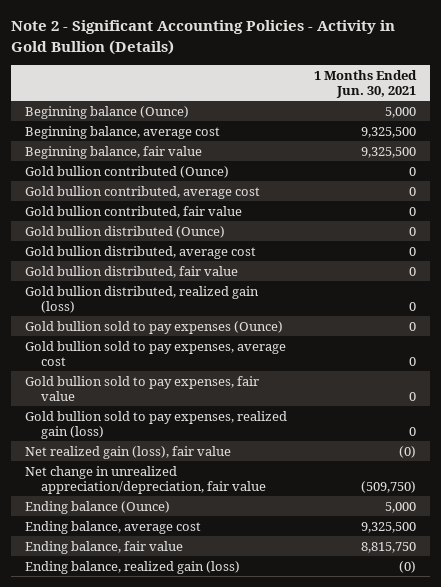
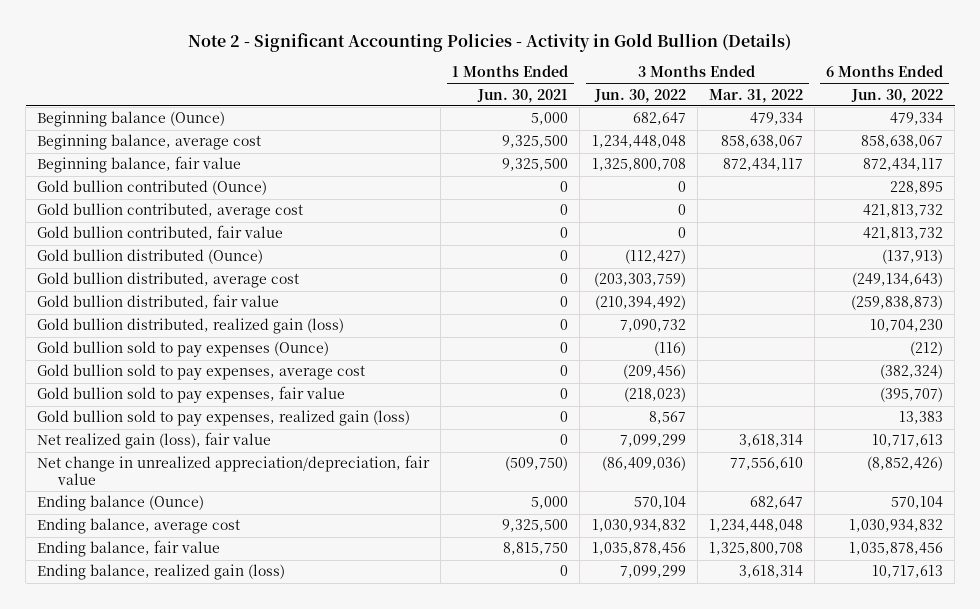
- | 1 Months Ended Jun. 30, 2021
+ | 1 Months Ended Jun. 30, 2021 | 3 Months Ended Jun. 30, 2022 | 3 Months Ended Mar. 31, 2022 | 6 Months Ended Jun. 30, 2022
- Net realized gain (loss), fair value | (0)
+ Net realized gain (loss), fair value | 0 | 7,099,299 | 3,618,314 | 10,717,613
- Ending balance, realized gain (loss) | (0)
+ Ending balance, realized gain (loss) | 0 | 7,099,299 | 3,618,314 | 10,717,613

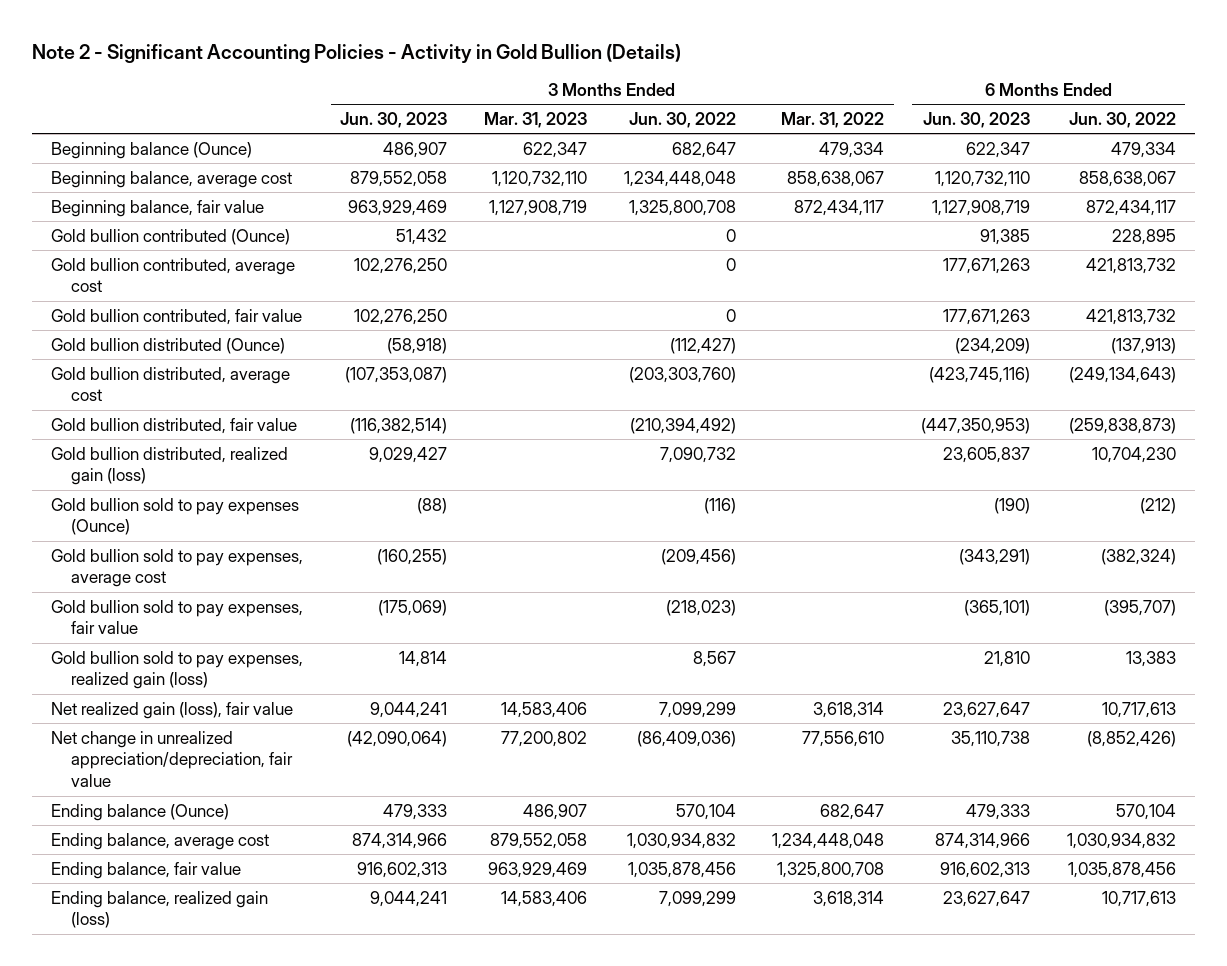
- | 1 Months Ended Jun. 30, 2021 | 3 Months Ended Jun. 30, 2022 | 3 Months Ended Mar. 31, 2022 | 6 Months Ended Jun. 30, 2022
+ | 3 Months Ended Jun. 30, 2023 | 3 Months Ended Mar. 31, 2023 | 3 Months Ended Jun. 30, 2022 | 3 Months Ended Mar. 31, 2022 | 6 Months Ended Jun. 30, 2023 | 6 Months Ended Jun. 30, 2022
- Gold bullion distributed, average cost | 0 | (203,303,759) | | (249,134,643)
+ Gold bullion distributed, average cost | (107,353,087) | | (203,303,760) | | (423,745,116) | (249,134,643)

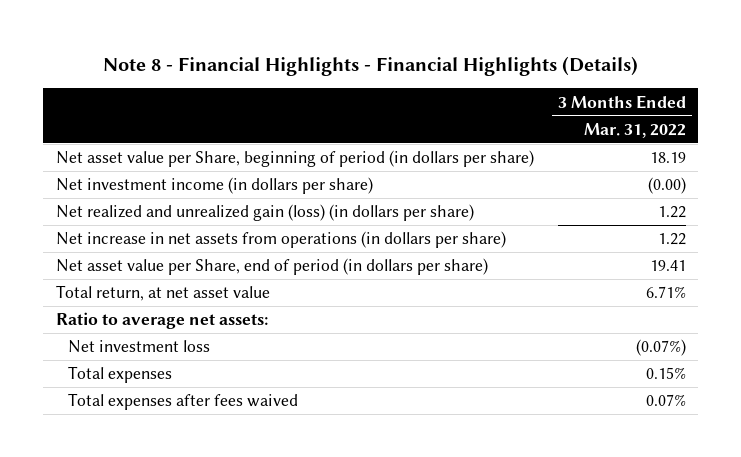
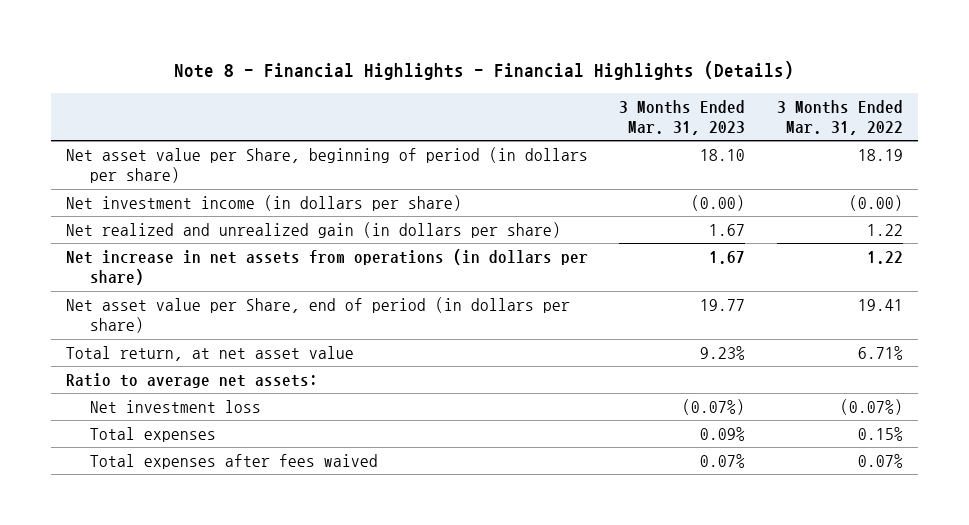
- | 3 Months Ended Mar. 31, 2022
+ | 3 Months Ended Mar. 31, 2023 | 3 Months Ended Mar. 31, 2022
- Net realized and unrealized gain (loss) (in dollars per share) | 1.22
+ Net realized and unrealized gain (in dollars per share) | 1.67 | 1.22

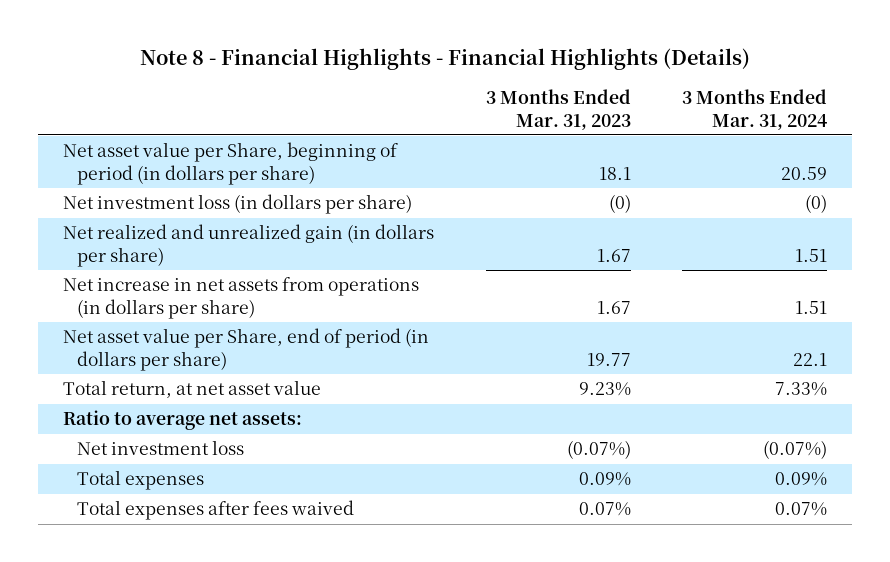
- | 3 Months Ended Mar. 31, 2023 | 3 Months Ended Mar. 31, 2022
+ | 3 Months Ended Mar. 31, 2023 | 3 Months Ended Mar. 31, 2024
- Net asset value per Share, beginning of period (in dollars per share) | 18.10 | 18.19
- Net investment income (in dollars per share) | (0.00) | (0.00)
+ Net asset value per Share, beginning of period (in dollars per share) | 18.1 | 20.59
+ Net investment loss (in dollars per share) | (0) | (0)

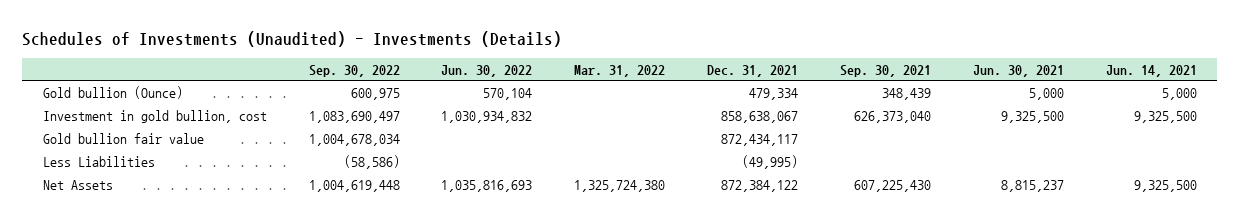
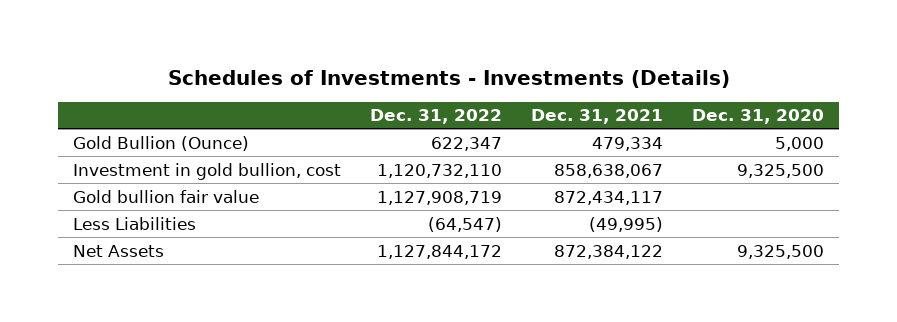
- Schedules of Investments (Unaudited) - Investments (Details)
+ Schedules of Investments - Investments (Details)
- | Sep. 30, 2022 | Jun. 30, 2022 | Mar. 31, 2022 | Dec. 31, 2021 | Sep. 30, 2021 | Jun. 30, 2021 | Jun. 14, 2021
+ | Dec. 31, 2022 | Dec. 31, 2021 | Dec. 31, 2020
- Gold bullion (Ounce) | 600,975 | 570,104 | | 479,334 | 348,439 | 5,000 | 5,000
+ Gold Bullion (Ounce) | 622,347 | 479,334 | 5,000

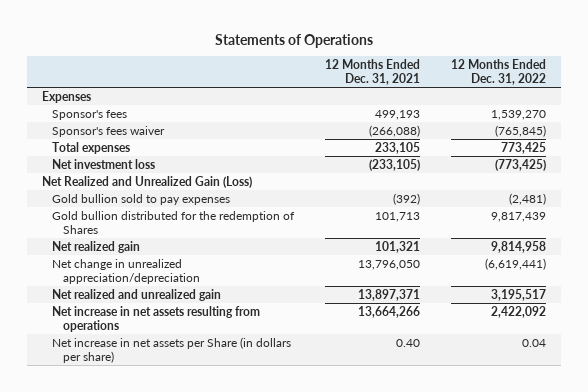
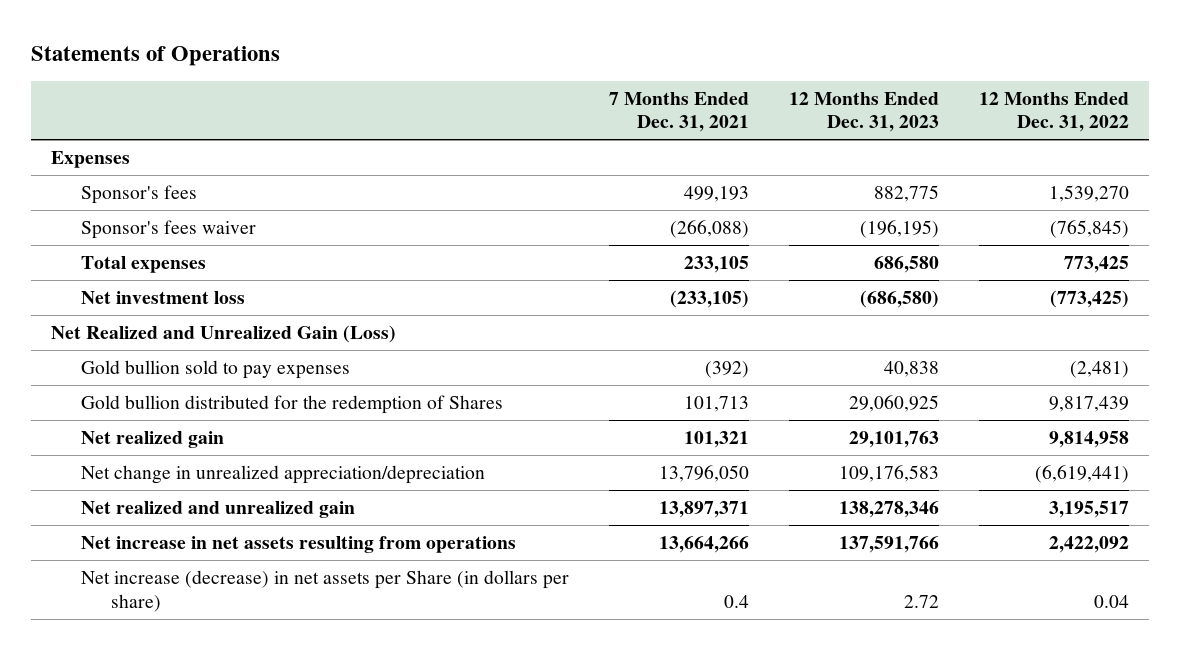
- | 12 Months Ended Dec. 31, 2021 | 12 Months Ended Dec. 31, 2022
+ | 7 Months Ended Dec. 31, 2021 | 12 Months Ended Dec. 31, 2023 | 12 Months Ended Dec. 31, 2022
- Net increase in net assets per Share (in dollars per share) | 0.40 | 0.04
+ Net increase (decrease) in net assets per Share (in dollars per share) | 0.4 | 2.72 | 0.04

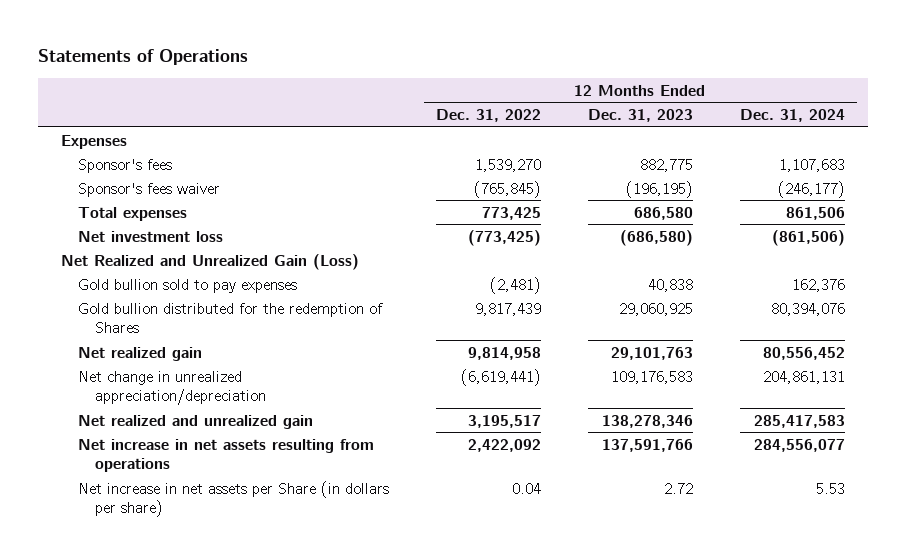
- | 7 Months Ended Dec. 31, 2021 | 12 Months Ended Dec. 31, 2023 | 12 Months Ended Dec. 31, 2022
+ | 12 Months Ended Dec. 31, 2022 | 12 Months Ended Dec. 31, 2023 | 12 Months Ended Dec. 31, 2024
- Net increase (decrease) in net assets per Share (in dollars per share) | 0.4 | 2.72 | 0.04
+ Net increase in net assets per Share (in dollars per share) | 0.04 | 2.72 | 5.53

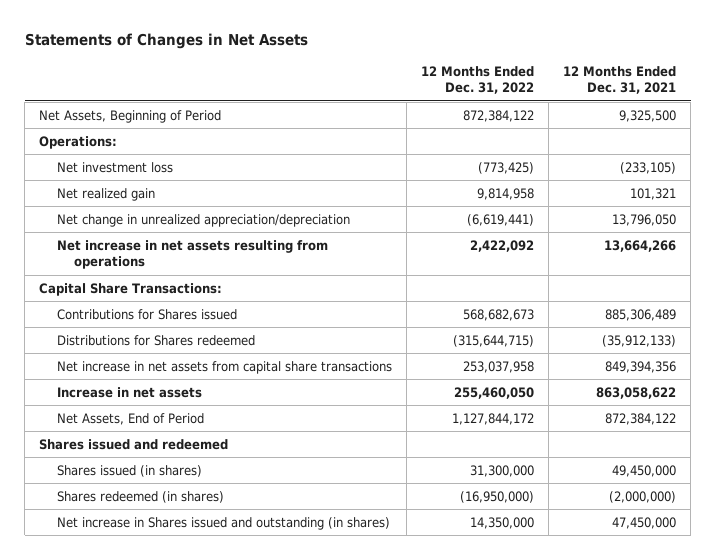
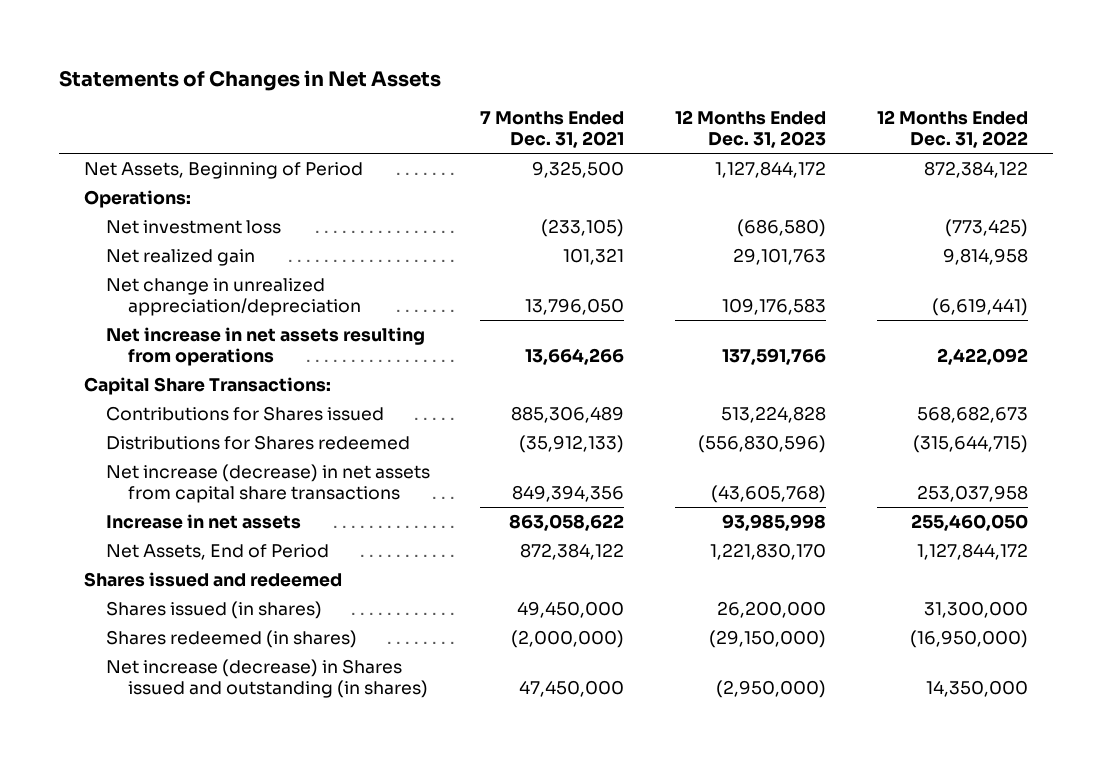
- | 12 Months Ended Dec. 31, 2022 | 12 Months Ended Dec. 31, 2021
+ | 7 Months Ended Dec. 31, 2021 | 12 Months Ended Dec. 31, 2023 | 12 Months Ended Dec. 31, 2022
- Net increase in net assets from capital share transactions | 253,037,958 | 849,394,356
+ Net increase (decrease) in net assets from capital share transactions | 849,394,356 | (43,605,768) | 253,037,958
- Net increase in Shares issued and outstanding (in shares) | 14,350,000 | 47,450,000
+ Net increase (decrease) in Shares issued and outstanding (in shares) | 47,450,000 | (2,950,000) | 14,350,000

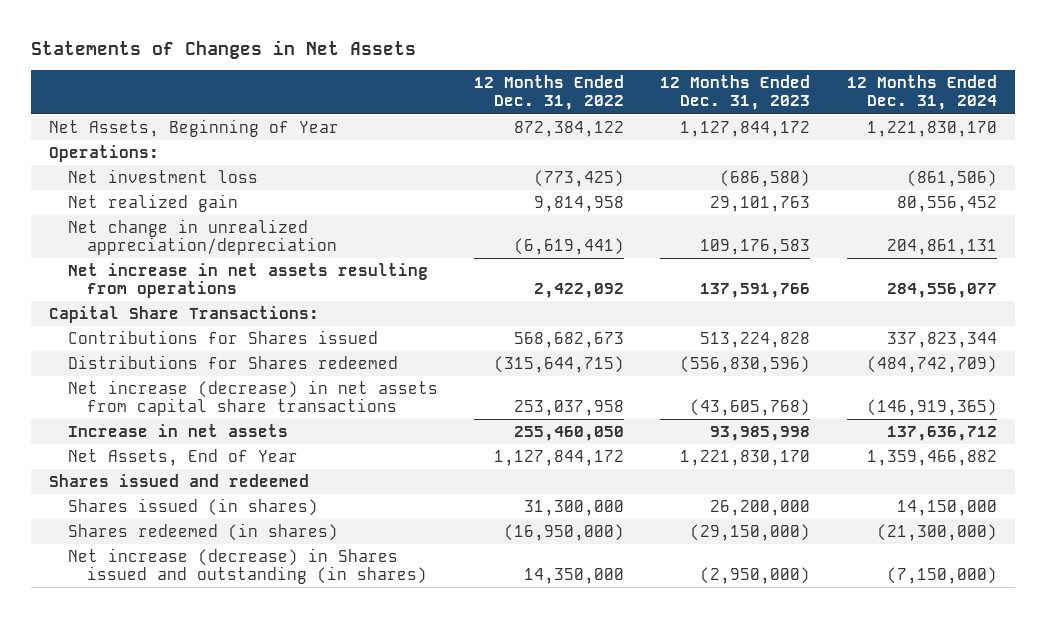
- | 7 Months Ended Dec. 31, 2021 | 12 Months Ended Dec. 31, 2023 | 12 Months Ended Dec. 31, 2022
+ | 12 Months Ended Dec. 31, 2022 | 12 Months Ended Dec. 31, 2023 | 12 Months Ended Dec. 31, 2024
- Net Assets, Beginning of Period | 9,325,500 | 1,127,844,172 | 872,384,122
+ Net Assets, Beginning of Year | 872,384,122 | 1,127,844,172 | 1,221,830,170
- Net Assets, End of Period | 872,384,122 | 1,221,830,170 | 1,127,844,172
+ Net Assets, End of Year | 1,127,844,172 | 1,221,830,170 | 1,359,466,882

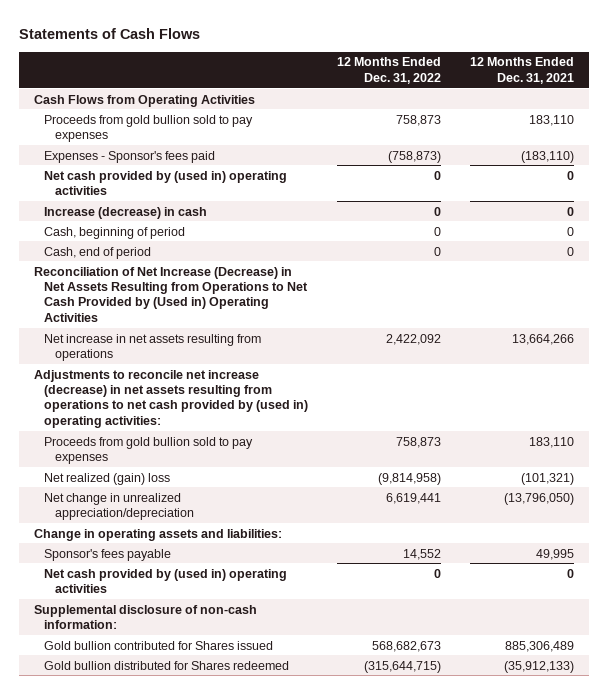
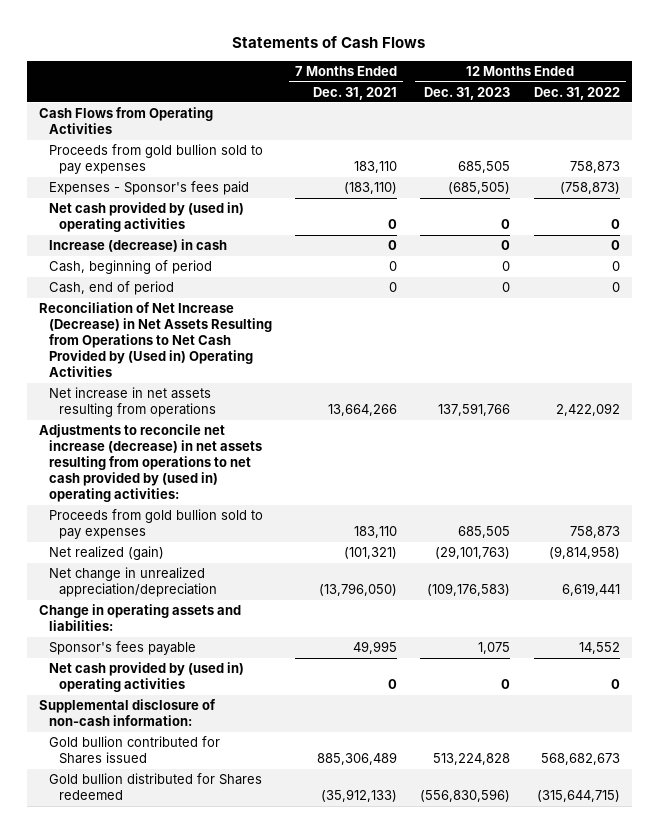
- | 12 Months Ended Dec. 31, 2022 | 12 Months Ended Dec. 31, 2021
+ | 7 Months Ended Dec. 31, 2021 | 12 Months Ended Dec. 31, 2023 | 12 Months Ended Dec. 31, 2022
- Net realized (gain) loss | (9,814,958) | (101,321)
+ Net realized (gain) | (101,321) | (29,101,763) | (9,814,958)

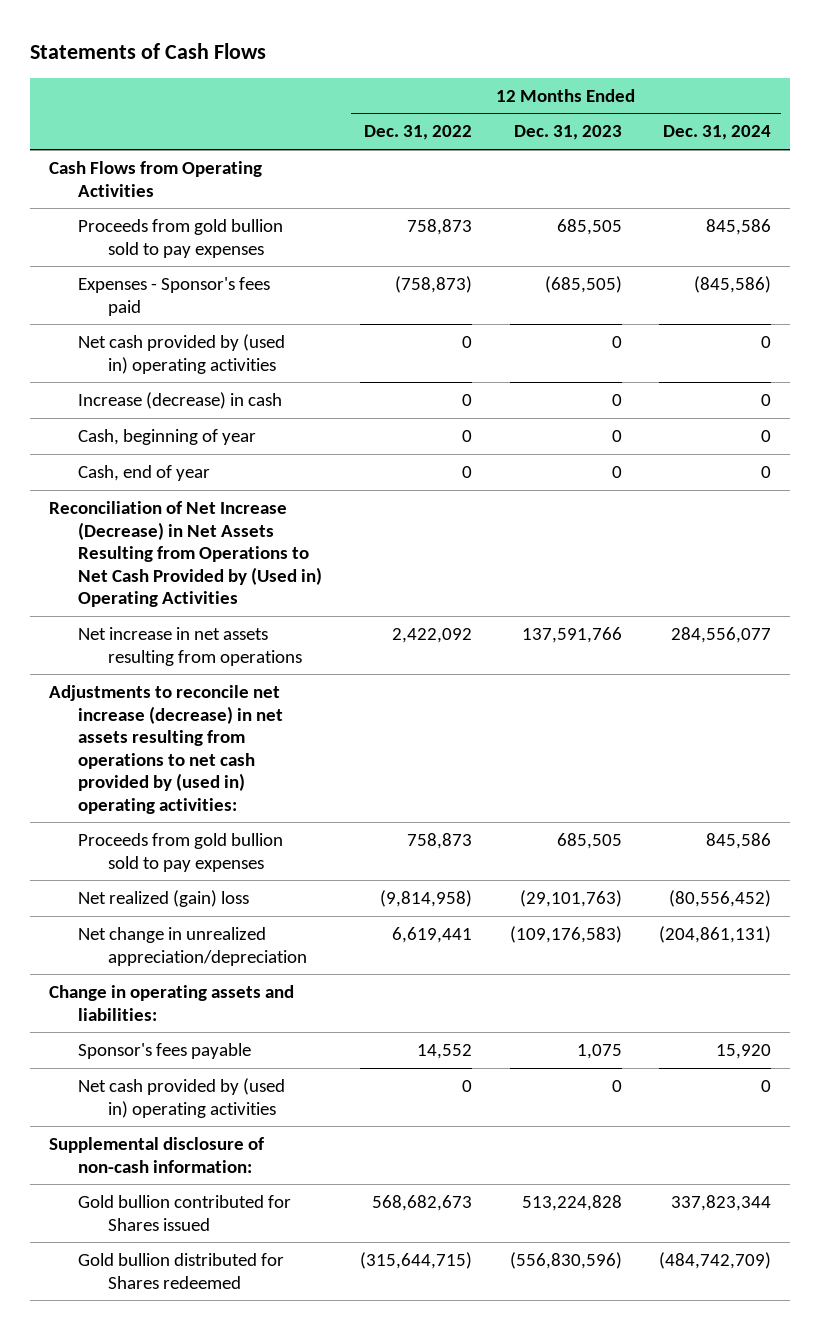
- | 7 Months Ended Dec. 31, 2021 | 12 Months Ended Dec. 31, 2023 | 12 Months Ended Dec. 31, 2022
+ | 12 Months Ended Dec. 31, 2022 | 12 Months Ended Dec. 31, 2023 | 12 Months Ended Dec. 31, 2024
- Cash, beginning of period | 0 | 0 | 0
- Cash, end of period | 0 | 0 | 0
+ Cash, beginning of year | 0 | 0 | 0
+ Cash, end of year | 0 | 0 | 0
- Net realized (gain) | (101,321) | (29,101,763) | (9,814,958)
+ Net realized (gain) loss | (9,814,958) | (29,101,763) | (80,556,452)

